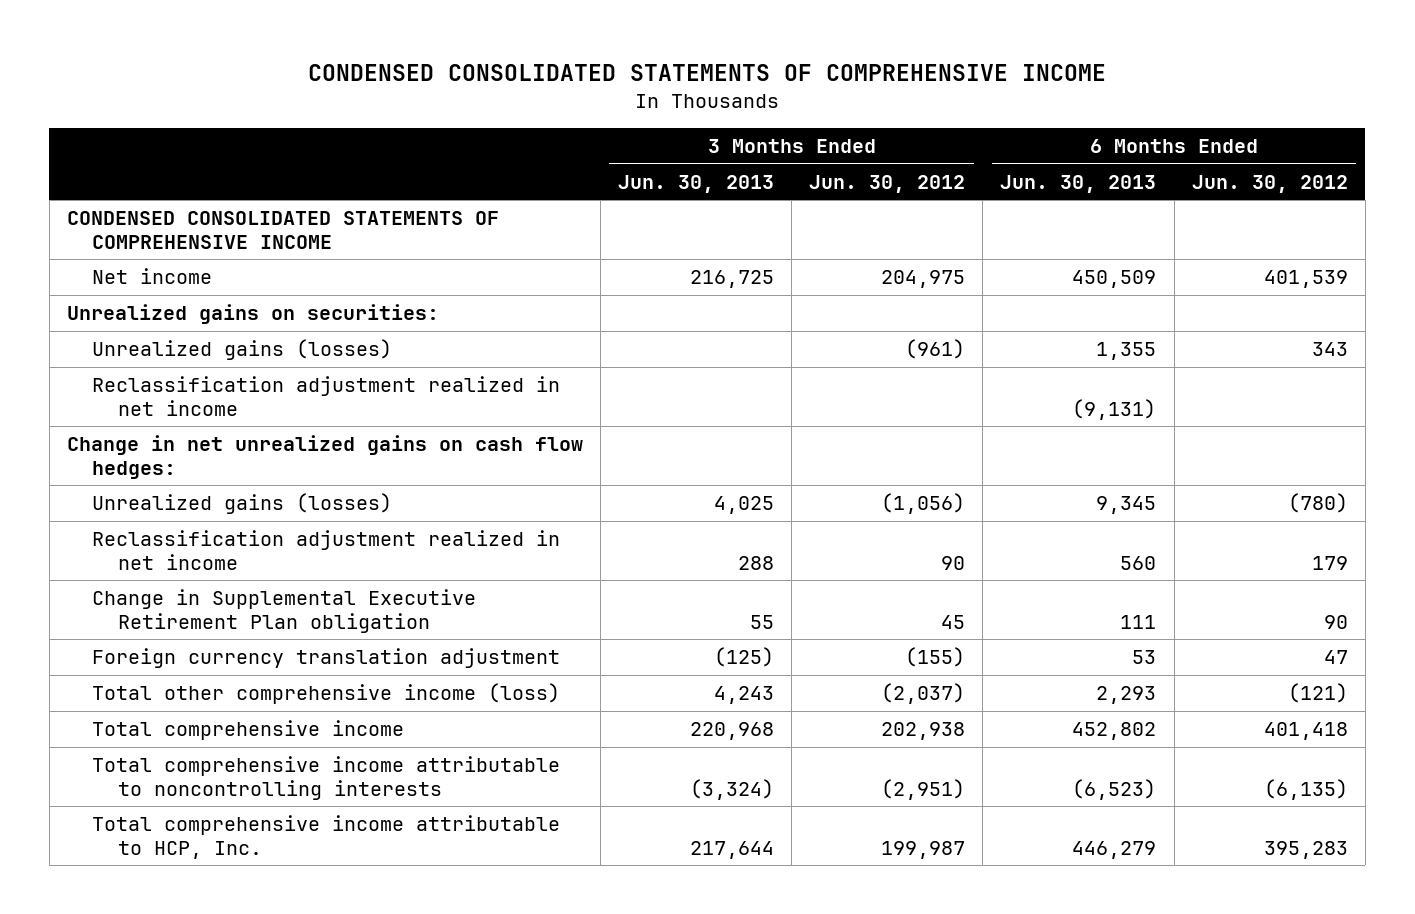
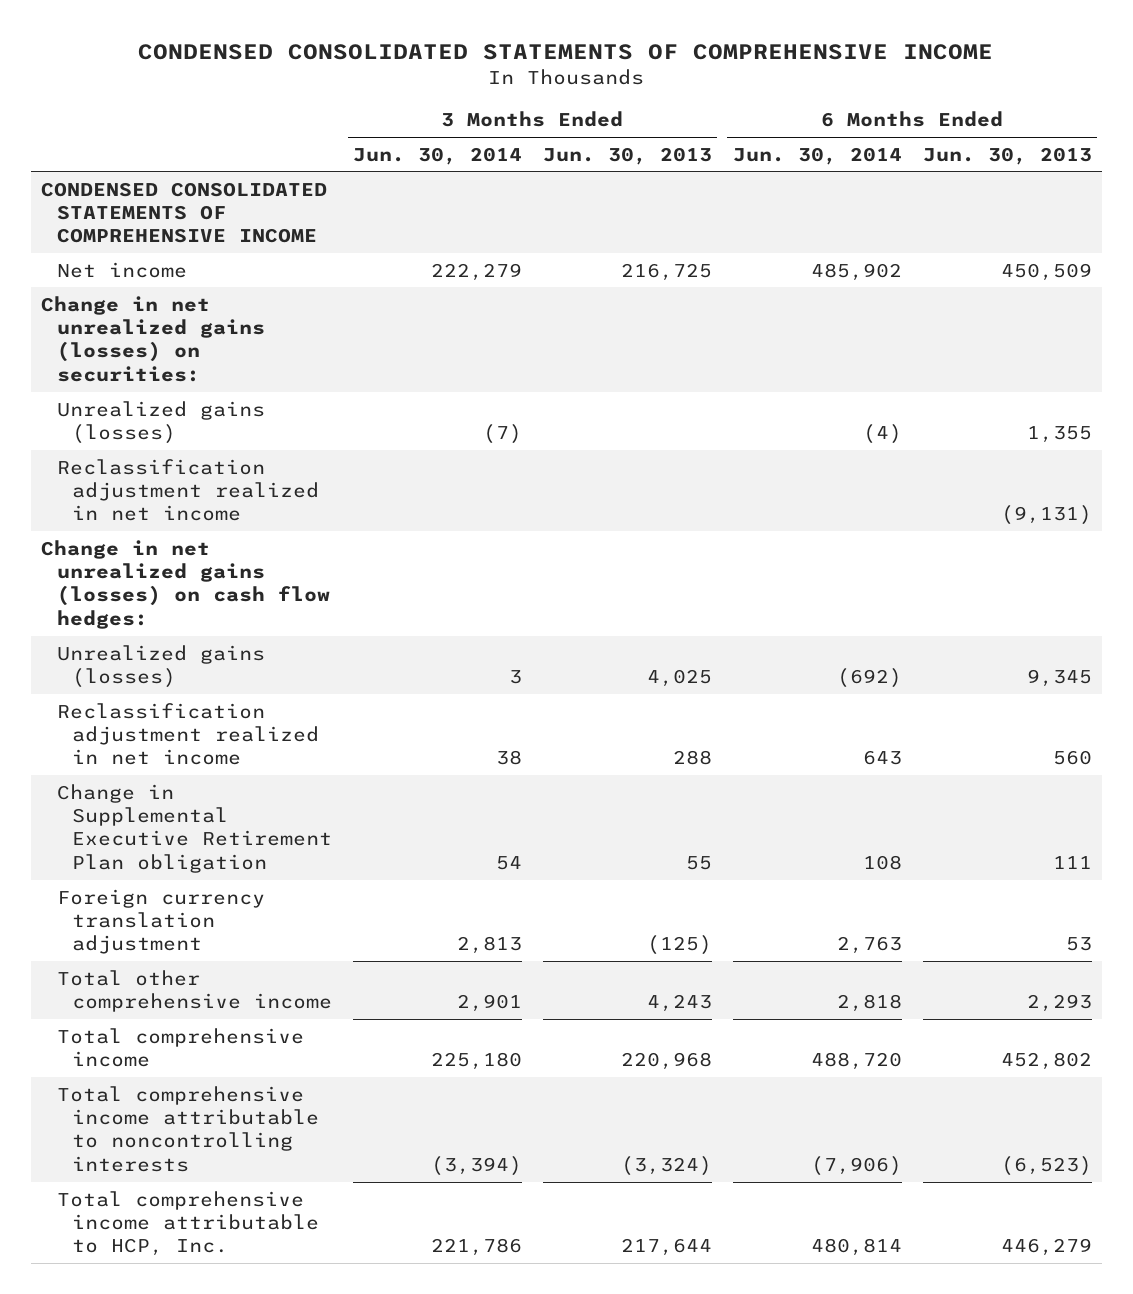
- | 3 Months Ended Jun. 30, 2013 | 3 Months Ended Jun. 30, 2012 | 6 Months Ended Jun. 30, 2013 | 6 Months Ended Jun. 30, 2012
+ | 3 Months Ended Jun. 30, 2014 | 3 Months Ended Jun. 30, 2013 | 6 Months Ended Jun. 30, 2014 | 6 Months Ended Jun. 30, 2013
- Unrealized gains on securities:
+ Change in net unrealized gains (losses) on securities:
- Change in net unrealized gains on cash flow hedges:
+ Change in net unrealized gains (losses) on cash flow hedges:
- Total other comprehensive income (loss) | 4,243 | (2,037) | 2,293 | (121)
+ Total other comprehensive income | 2,901 | 4,243 | 2,818 | 2,293

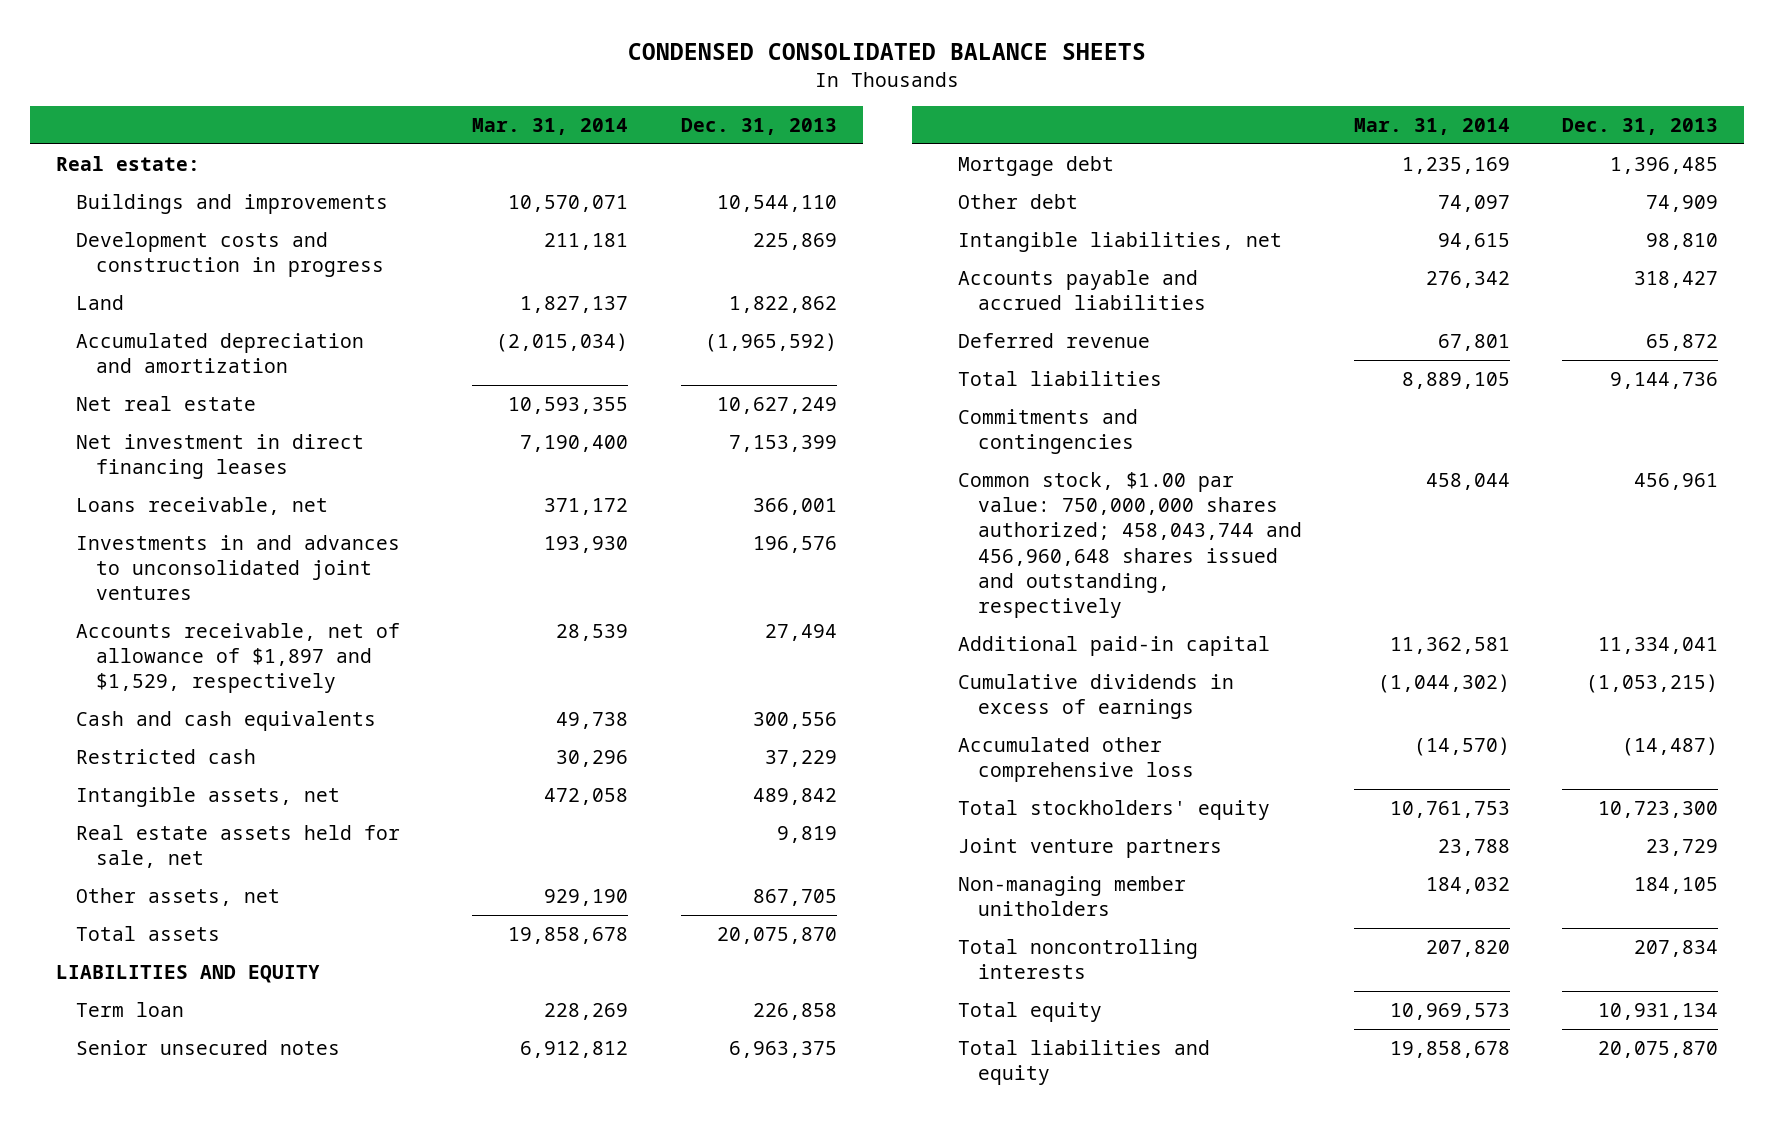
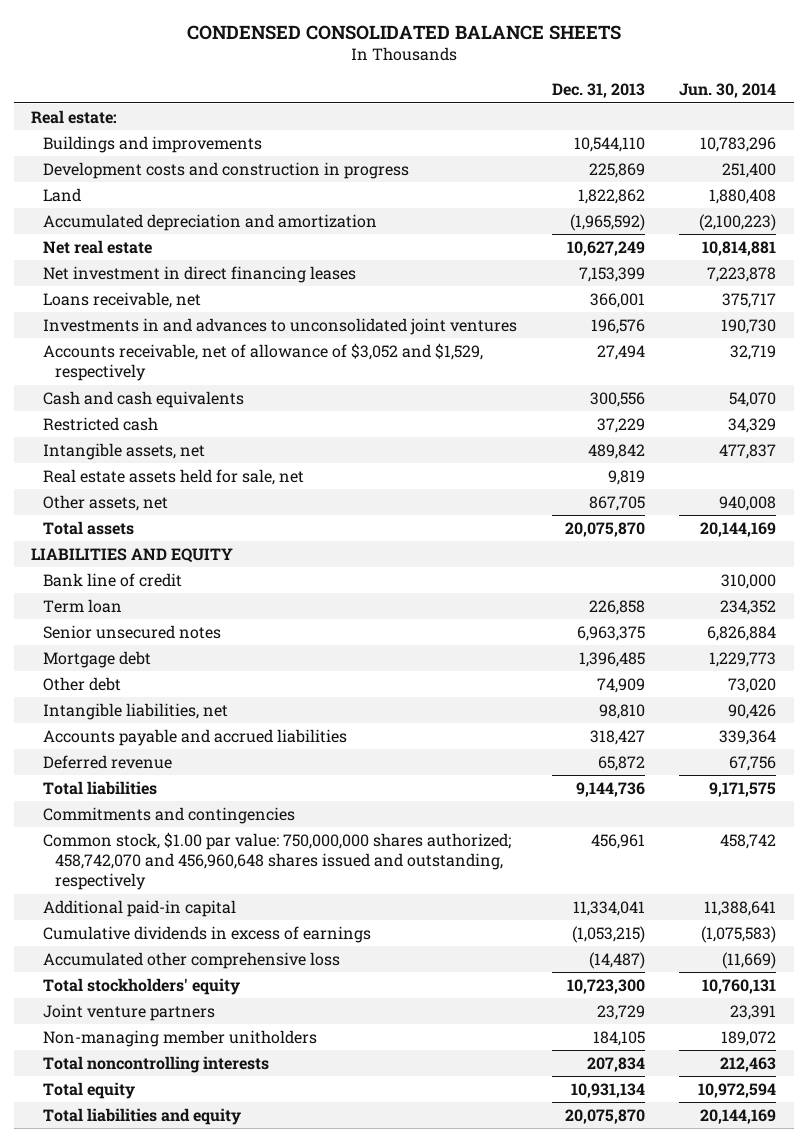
- | Mar. 31, 2014 | Dec. 31, 2013
+ | Dec. 31, 2013 | Jun. 30, 2014
- Accounts receivable, net of allowance of $1,897 and $1,529, respectively | 28,539 | 27,494
+ Accounts receivable, net of allowance of $3,052 and $1,529, respectively | 27,494 | 32,719
+ Bank line of credit | | 310,000
- Common stock, $1.00 par value: 750,000,000 shares authorized; 458,043,744 and 456,960,648 shares issued and outstanding, respectively | 458,044 | 456,961
+ Common stock, $1.00 par value: 750,000,000 shares authorized; 458,742,070 and 456,960,648 shares issued and outstanding, respectively | 456,961 | 458,742

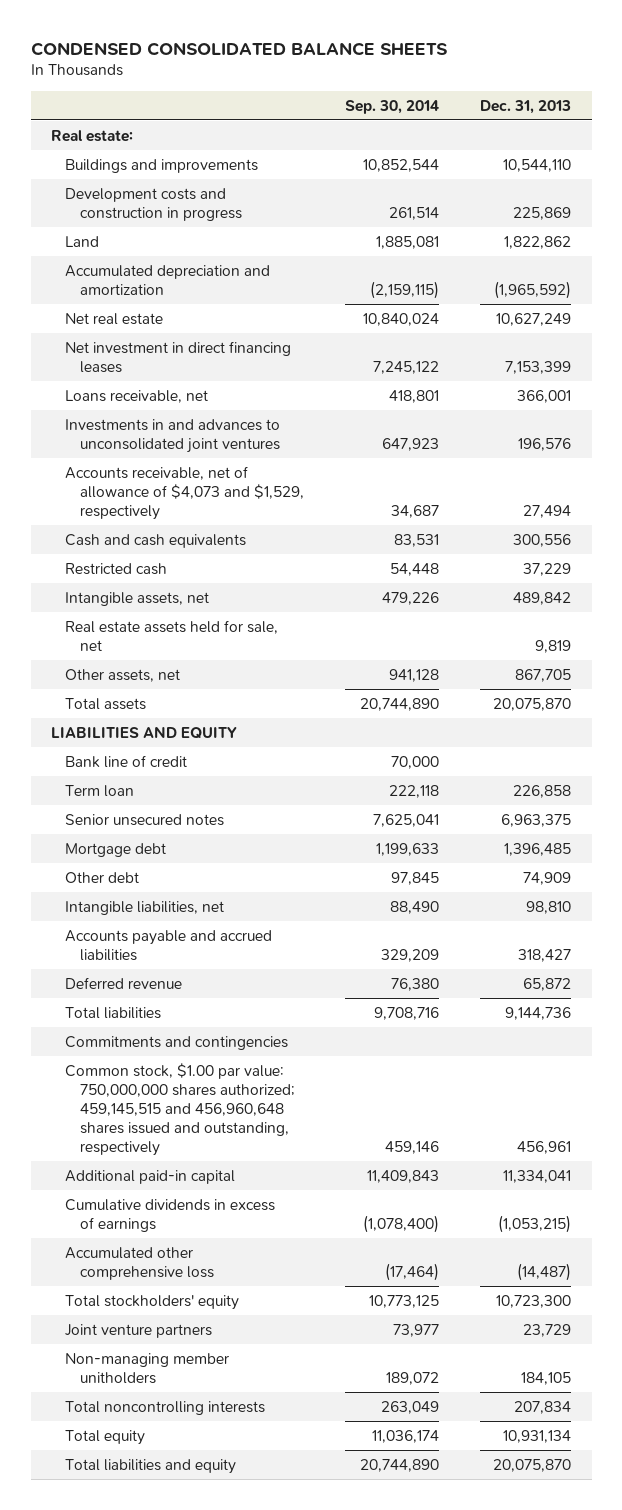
- | Dec. 31, 2013 | Jun. 30, 2014
+ | Sep. 30, 2014 | Dec. 31, 2013
- Accounts receivable, net of allowance of $3,052 and $1,529, respectively | 27,494 | 32,719
+ Accounts receivable, net of allowance of $4,073 and $1,529, respectively | 34,687 | 27,494
- Common stock, $1.00 par value: 750,000,000 shares authorized; 458,742,070 and 456,960,648 shares issued and outstanding, respectively | 456,961 | 458,742
+ Common stock, $1.00 par value: 750,000,000 shares authorized; 459,145,515 and 456,960,648 shares issued and outstanding, respectively | 459,146 | 456,961

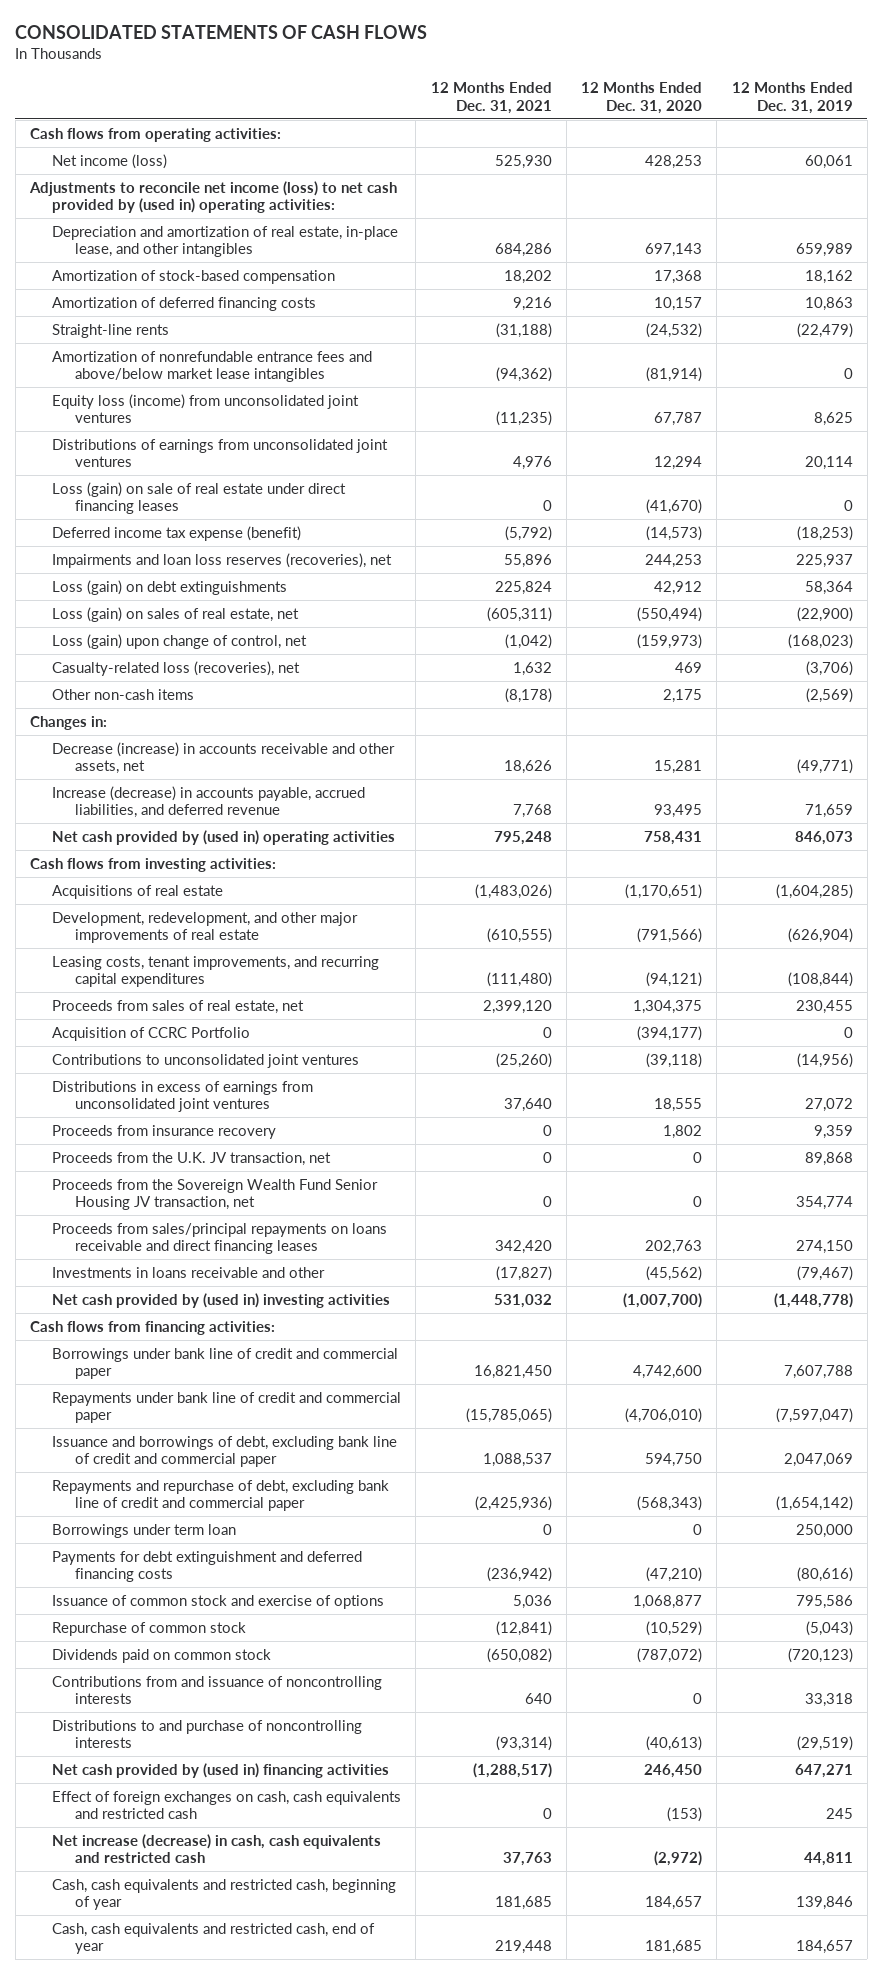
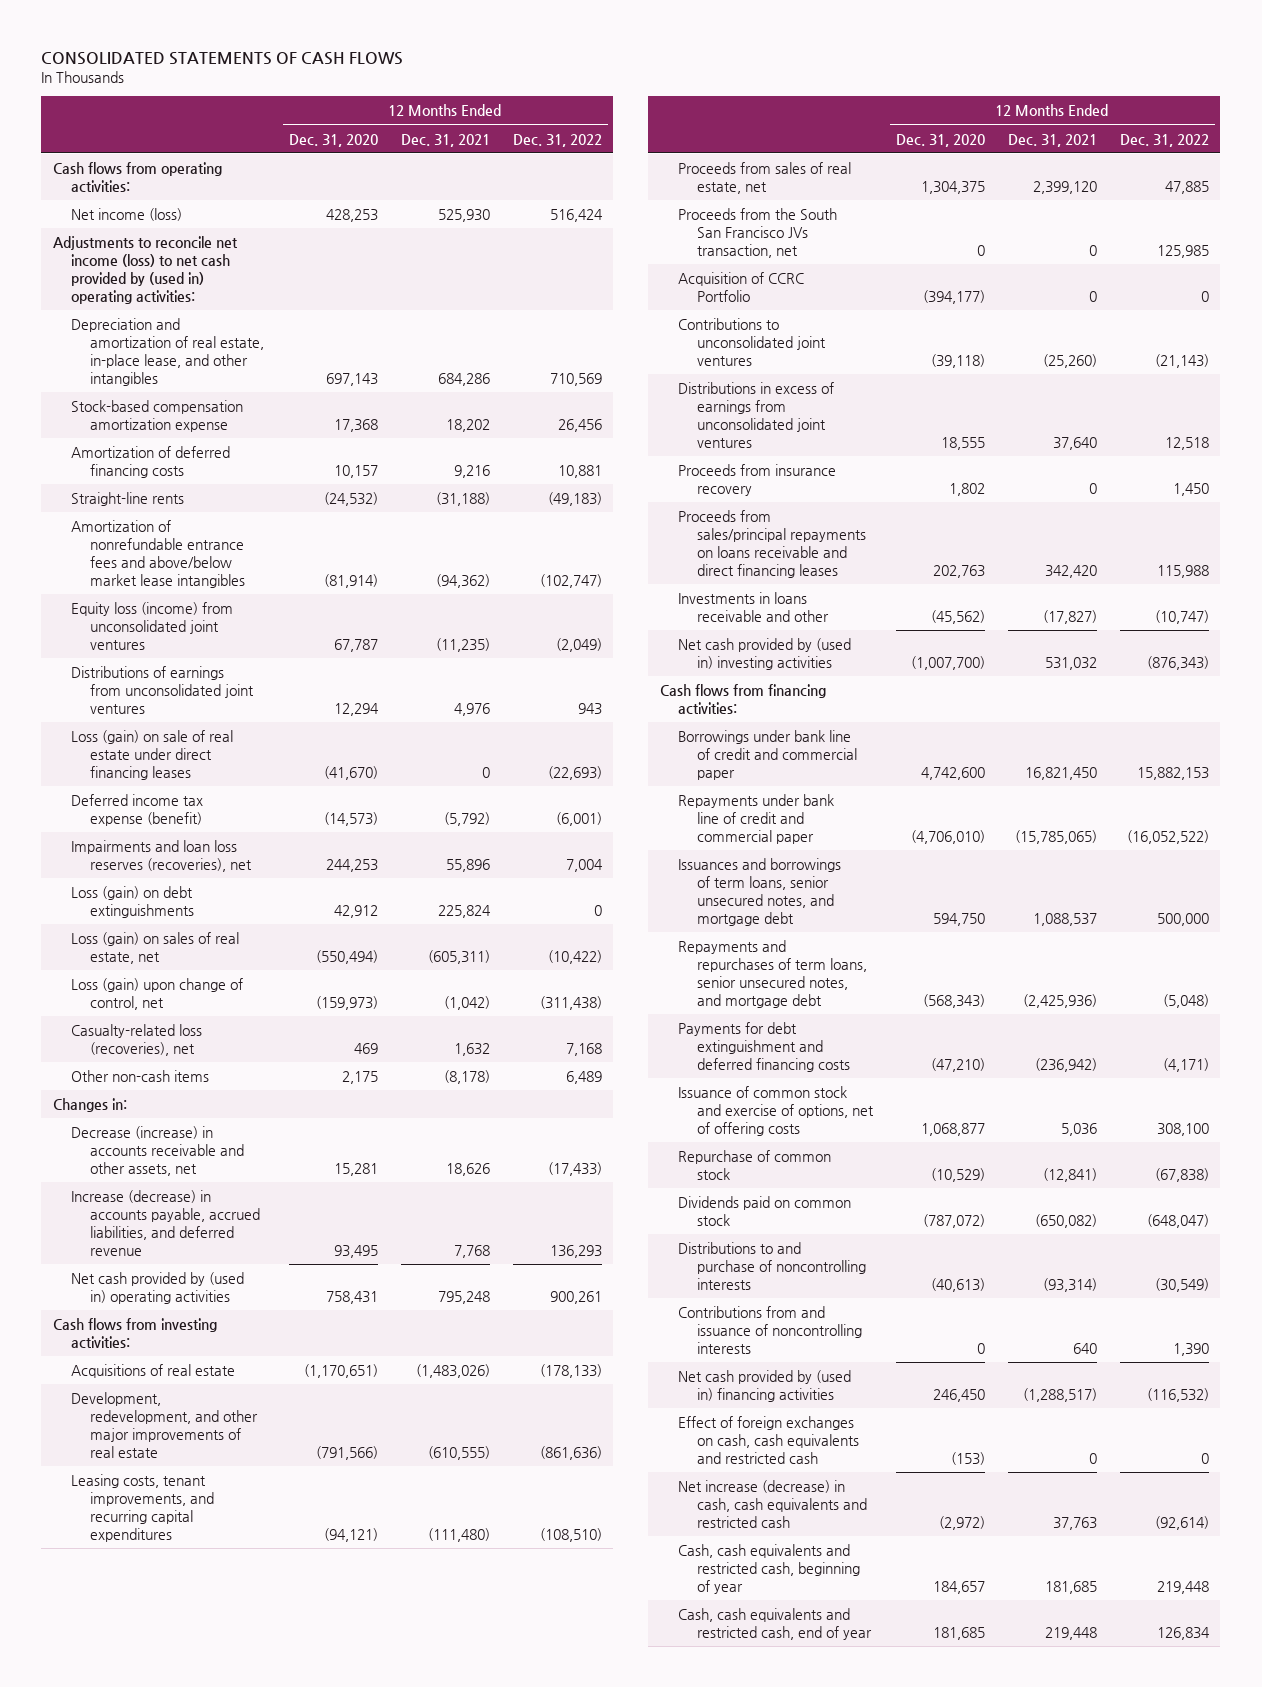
- | 12 Months Ended Dec. 31, 2021 | 12 Months Ended Dec. 31, 2020 | 12 Months Ended Dec. 31, 2019
+ | 12 Months Ended Dec. 31, 2020 | 12 Months Ended Dec. 31, 2021 | 12 Months Ended Dec. 31, 2022
- Amortization of stock-based compensation | 18,202 | 17,368 | 18,162
+ Stock-based compensation amortization expense | 17,368 | 18,202 | 26,456
+ Proceeds from the South San Francisco JVs transaction, net | 0 | 0 | 125,985
- Proceeds from the U.K. JV transaction, net | 0 | 0 | 89,868
- Proceeds from the Sovereign Wealth Fund Senior Housing JV transaction, net | 0 | 0 | 354,774
- Issuance and borrowings of debt, excluding bank line of credit and commercial paper | 1,088,537 | 594,750 | 2,047,069
- Repayments and repurchase of debt, excluding bank line of credit and commercial paper | (2,425,936) | (568,343) | (1,654,142)
- Borrowings under term loan | 0 | 0 | 250,000
+ Issuances and borrowings of term loans, senior unsecured notes, and mortgage debt | 594,750 | 1,088,537 | 500,000
+ Repayments and repurchases of term loans, senior unsecured notes, and mortgage debt | (568,343) | (2,425,936) | (5,048)
- Issuance of common stock and exercise of options | 5,036 | 1,068,877 | 795,586
+ Issuance of common stock and exercise of options, net of offering costs | 1,068,877 | 5,036 | 308,100
moved down: Contributions from and issuance of noncontrolling interests | 0 | 640 | 1,390

